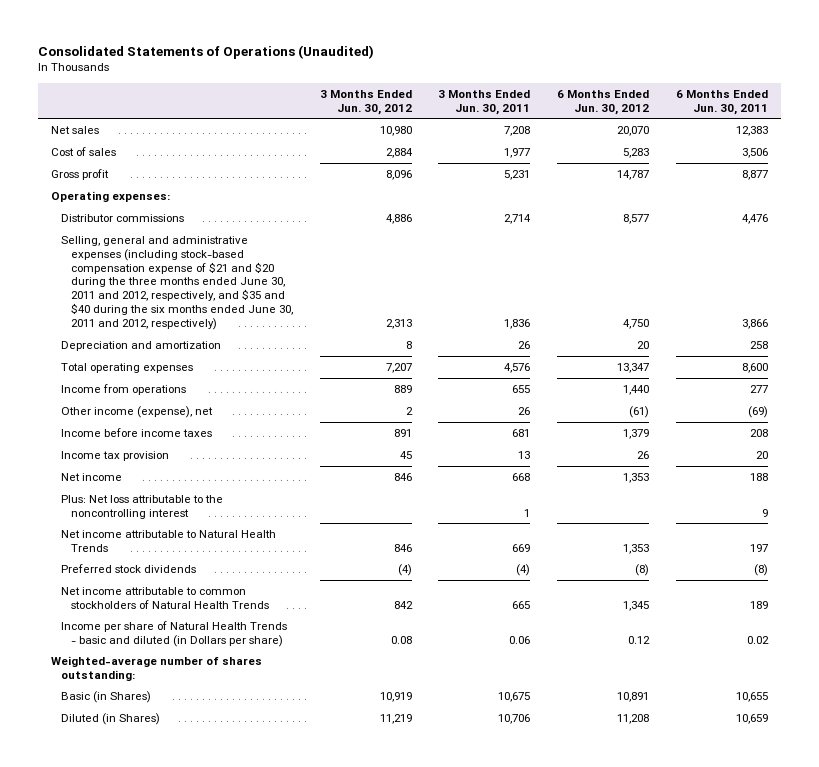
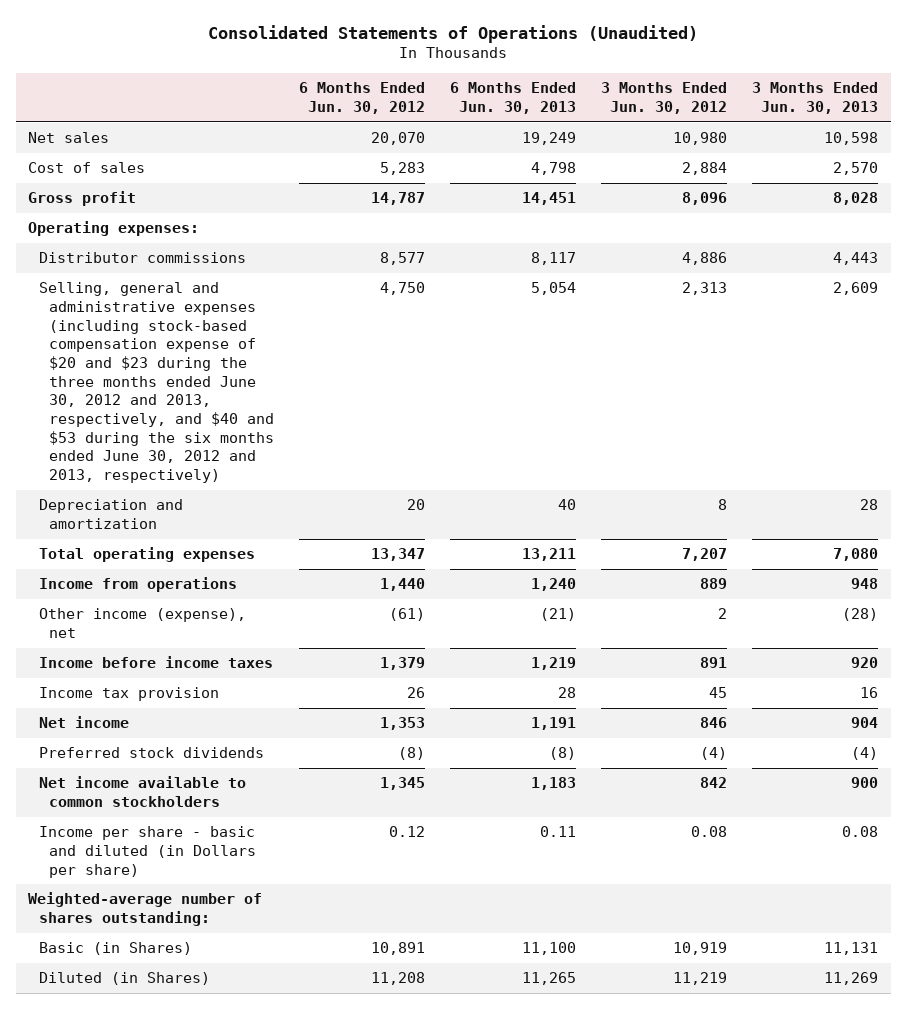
- | 3 Months Ended Jun. 30, 2012 | 3 Months Ended Jun. 30, 2011 | 6 Months Ended Jun. 30, 2012 | 6 Months Ended Jun. 30, 2011
+ | 6 Months Ended Jun. 30, 2012 | 6 Months Ended Jun. 30, 2013 | 3 Months Ended Jun. 30, 2012 | 3 Months Ended Jun. 30, 2013
- Selling, general and administrative expenses (including stock-based compensation expense of $21 and $20 during the three months ended June 30, 2011 and 2012, respectively, and $35 and $40 during the six months ended June 30, 2011 and 2012, respectively) | 2,313 | 1,836 | 4,750 | 3,866
+ Selling, general and administrative expenses (including stock-based compensation expense of $20 and $23 during the three months ended June 30, 2012 and 2013, respectively, and $40 and $53 during the six months ended June 30, 2012 and 2013, respectively) | 4,750 | 5,054 | 2,313 | 2,609
- Plus: Net loss attributable to the noncontrolling interest | | 1 | | 9
- Net income attributable to Natural Health Trends | 846 | 669 | 1,353 | 197
- Net income attributable to common stockholders of Natural Health Trends | 842 | 665 | 1,345 | 189
- Income per share of Natural Health Trends - basic and diluted (in Dollars per share) | 0.08 | 0.06 | 0.12 | 0.02
+ Net income available to common stockholders | 1,345 | 1,183 | 842 | 900
+ Income per share - basic and diluted (in Dollars per share) | 0.12 | 0.11 | 0.08 | 0.08

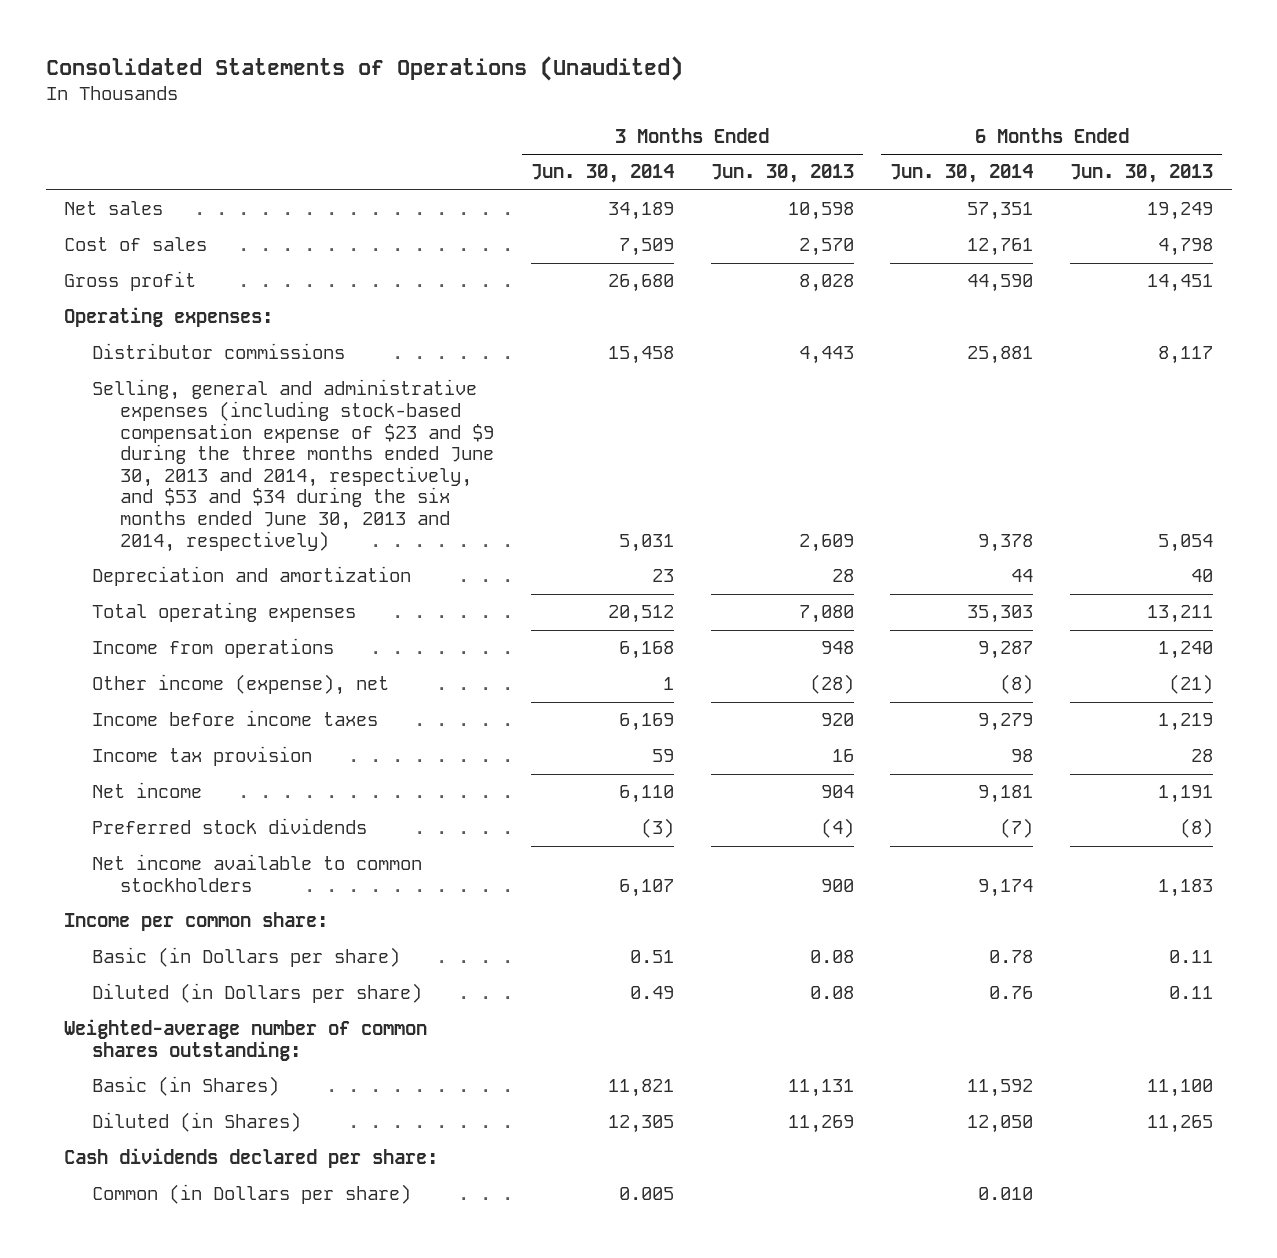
- | 6 Months Ended Jun. 30, 2012 | 6 Months Ended Jun. 30, 2013 | 3 Months Ended Jun. 30, 2012 | 3 Months Ended Jun. 30, 2013
+ | 3 Months Ended Jun. 30, 2014 | 3 Months Ended Jun. 30, 2013 | 6 Months Ended Jun. 30, 2014 | 6 Months Ended Jun. 30, 2013
- Selling, general and administrative expenses (including stock-based compensation expense of $20 and $23 during the three months ended June 30, 2012 and 2013, respectively, and $40 and $53 during the six months ended June 30, 2012 and 2013, respectively) | 4,750 | 5,054 | 2,313 | 2,609
+ Selling, general and administrative expenses (including stock-based compensation expense of $23 and $9 during the three months ended June 30, 2013 and 2014, respectively, and $53 and $34 during the six months ended June 30, 2013 and 2014, respectively) | 5,031 | 2,609 | 9,378 | 5,054
- Income per share - basic and diluted (in Dollars per share) | 0.12 | 0.11 | 0.08 | 0.08
- Weighted-average number of shares outstanding:
+ Income per common share:
+ Basic (in Dollars per share) | 0.51 | 0.08 | 0.78 | 0.11
+ Diluted (in Dollars per share) | 0.49 | 0.08 | 0.76 | 0.11
+ Weighted-average number of common shares outstanding:
+ Cash dividends declared per share:
+ Common (in Dollars per share) | 0.005 | | 0.010 |

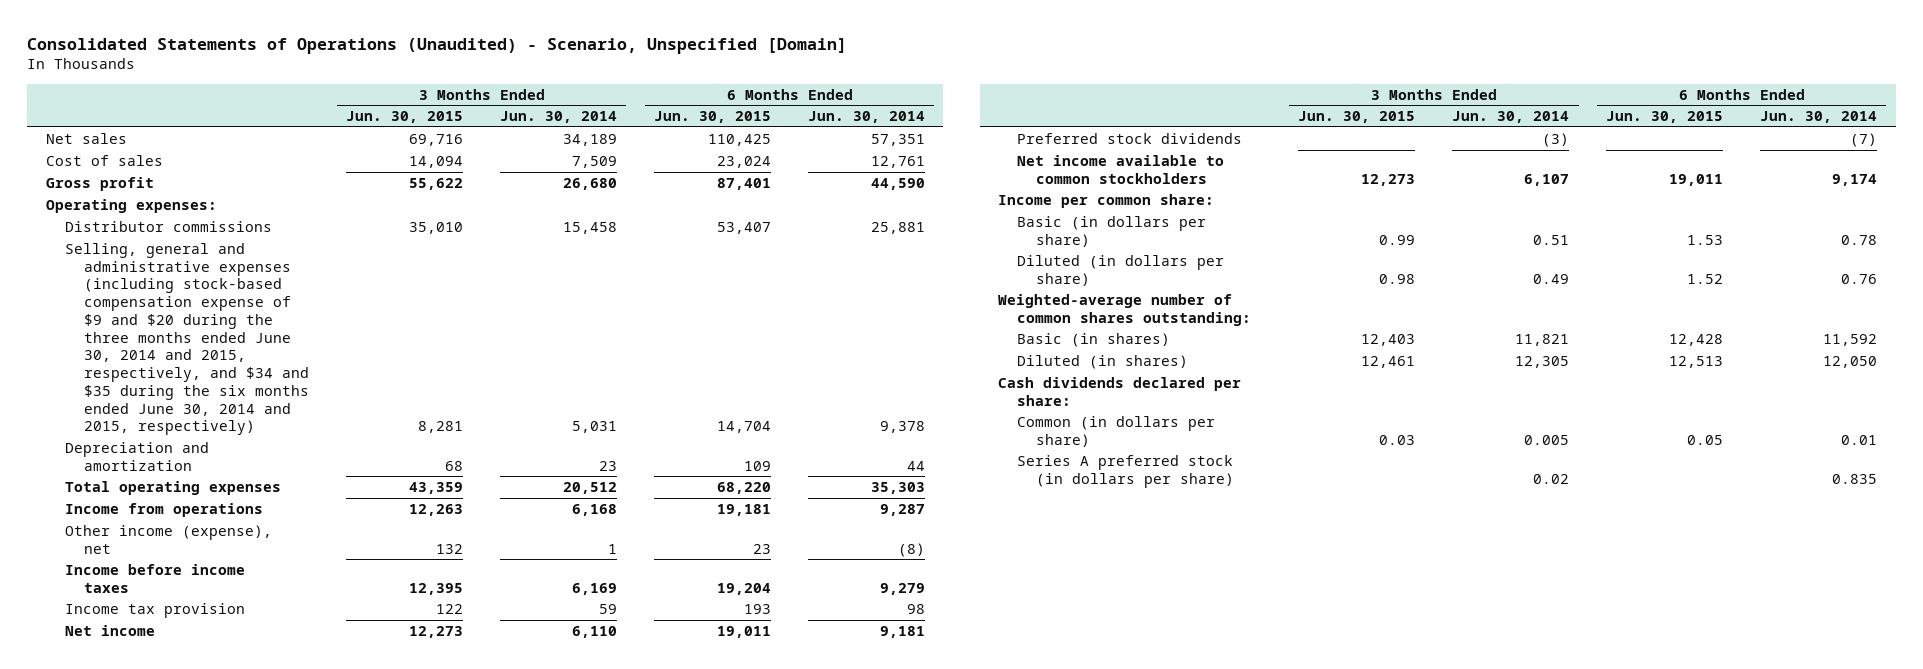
- Consolidated Statements of Operations (Unaudited)
+ Consolidated Statements of Operations (Unaudited) - Scenario, Unspecified [Domain]
- | 3 Months Ended Jun. 30, 2014 | 3 Months Ended Jun. 30, 2013 | 6 Months Ended Jun. 30, 2014 | 6 Months Ended Jun. 30, 2013
+ | 3 Months Ended Jun. 30, 2015 | 3 Months Ended Jun. 30, 2014 | 6 Months Ended Jun. 30, 2015 | 6 Months Ended Jun. 30, 2014
- Selling, general and administrative expenses (including stock-based compensation expense of $23 and $9 during the three months ended June 30, 2013 and 2014, respectively, and $53 and $34 during the six months ended June 30, 2013 and 2014, respectively) | 5,031 | 2,609 | 9,378 | 5,054
+ Selling, general and administrative expenses (including stock-based compensation expense of $9 and $20 during the three months ended June 30, 2014 and 2015, respectively, and $34 and $35 during the six months ended June 30, 2014 and 2015, respectively) | 8,281 | 5,031 | 14,704 | 9,378
- Basic (in Dollars per share) | 0.51 | 0.08 | 0.78 | 0.11
- Diluted (in Dollars per share) | 0.49 | 0.08 | 0.76 | 0.11
+ Basic (in dollars per share) | 0.99 | 0.51 | 1.53 | 0.78
+ Diluted (in dollars per share) | 0.98 | 0.49 | 1.52 | 0.76
- Basic (in Shares) | 11,821 | 11,131 | 11,592 | 11,100
- Diluted (in Shares) | 12,305 | 11,269 | 12,050 | 11,265
+ Basic (in shares) | 12,403 | 11,821 | 12,428 | 11,592
+ Diluted (in shares) | 12,461 | 12,305 | 12,513 | 12,050
- Common (in Dollars per share) | 0.005 | | 0.010 |
+ Common (in dollars per share) | 0.03 | 0.005 | 0.05 | 0.01
+ Series A preferred stock (in dollars per share) | | 0.02 | | 0.835

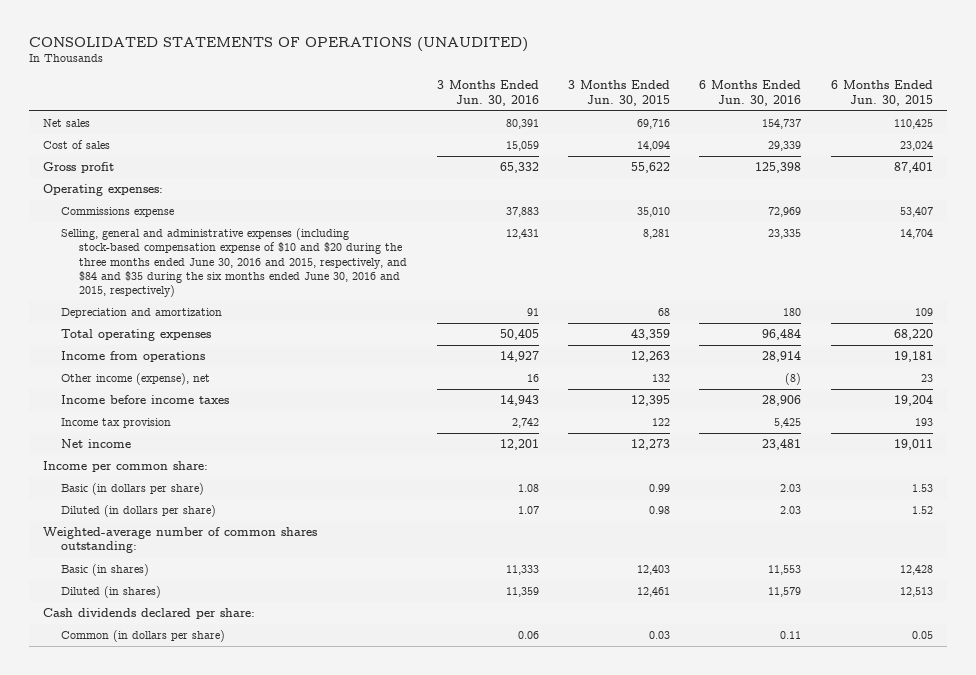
- Consolidated Statements of Operations (Unaudited) - Scenario, Unspecified [Domain]
+ CONSOLIDATED STATEMENTS OF OPERATIONS (UNAUDITED)
- | 3 Months Ended Jun. 30, 2015 | 3 Months Ended Jun. 30, 2014 | 6 Months Ended Jun. 30, 2015 | 6 Months Ended Jun. 30, 2014
+ | 3 Months Ended Jun. 30, 2016 | 3 Months Ended Jun. 30, 2015 | 6 Months Ended Jun. 30, 2016 | 6 Months Ended Jun. 30, 2015
- Distributor commissions | 35,010 | 15,458 | 53,407 | 25,881
- Selling, general and administrative expenses (including stock-based compensation expense of $9 and $20 during the three months ended June 30, 2014 and 2015, respectively, and $34 and $35 during the six months ended June 30, 2014 and 2015, respectively) | 8,281 | 5,031 | 14,704 | 9,378
+ Commissions expense | 37,883 | 35,010 | 72,969 | 53,407
+ Selling, general and administrative expenses (including stock-based compensation expense of $10 and $20 during the three months ended June 30, 2016 and 2015, respectively, and $84 and $35 during the six months ended June 30, 2016 and 2015, respectively) | 12,431 | 8,281 | 23,335 | 14,704
- Preferred stock dividends | | (3) | | (7)
- Net income available to common stockholders | 12,273 | 6,107 | 19,011 | 9,174
- Series A preferred stock (in dollars per share) | | 0.02 | | 0.835

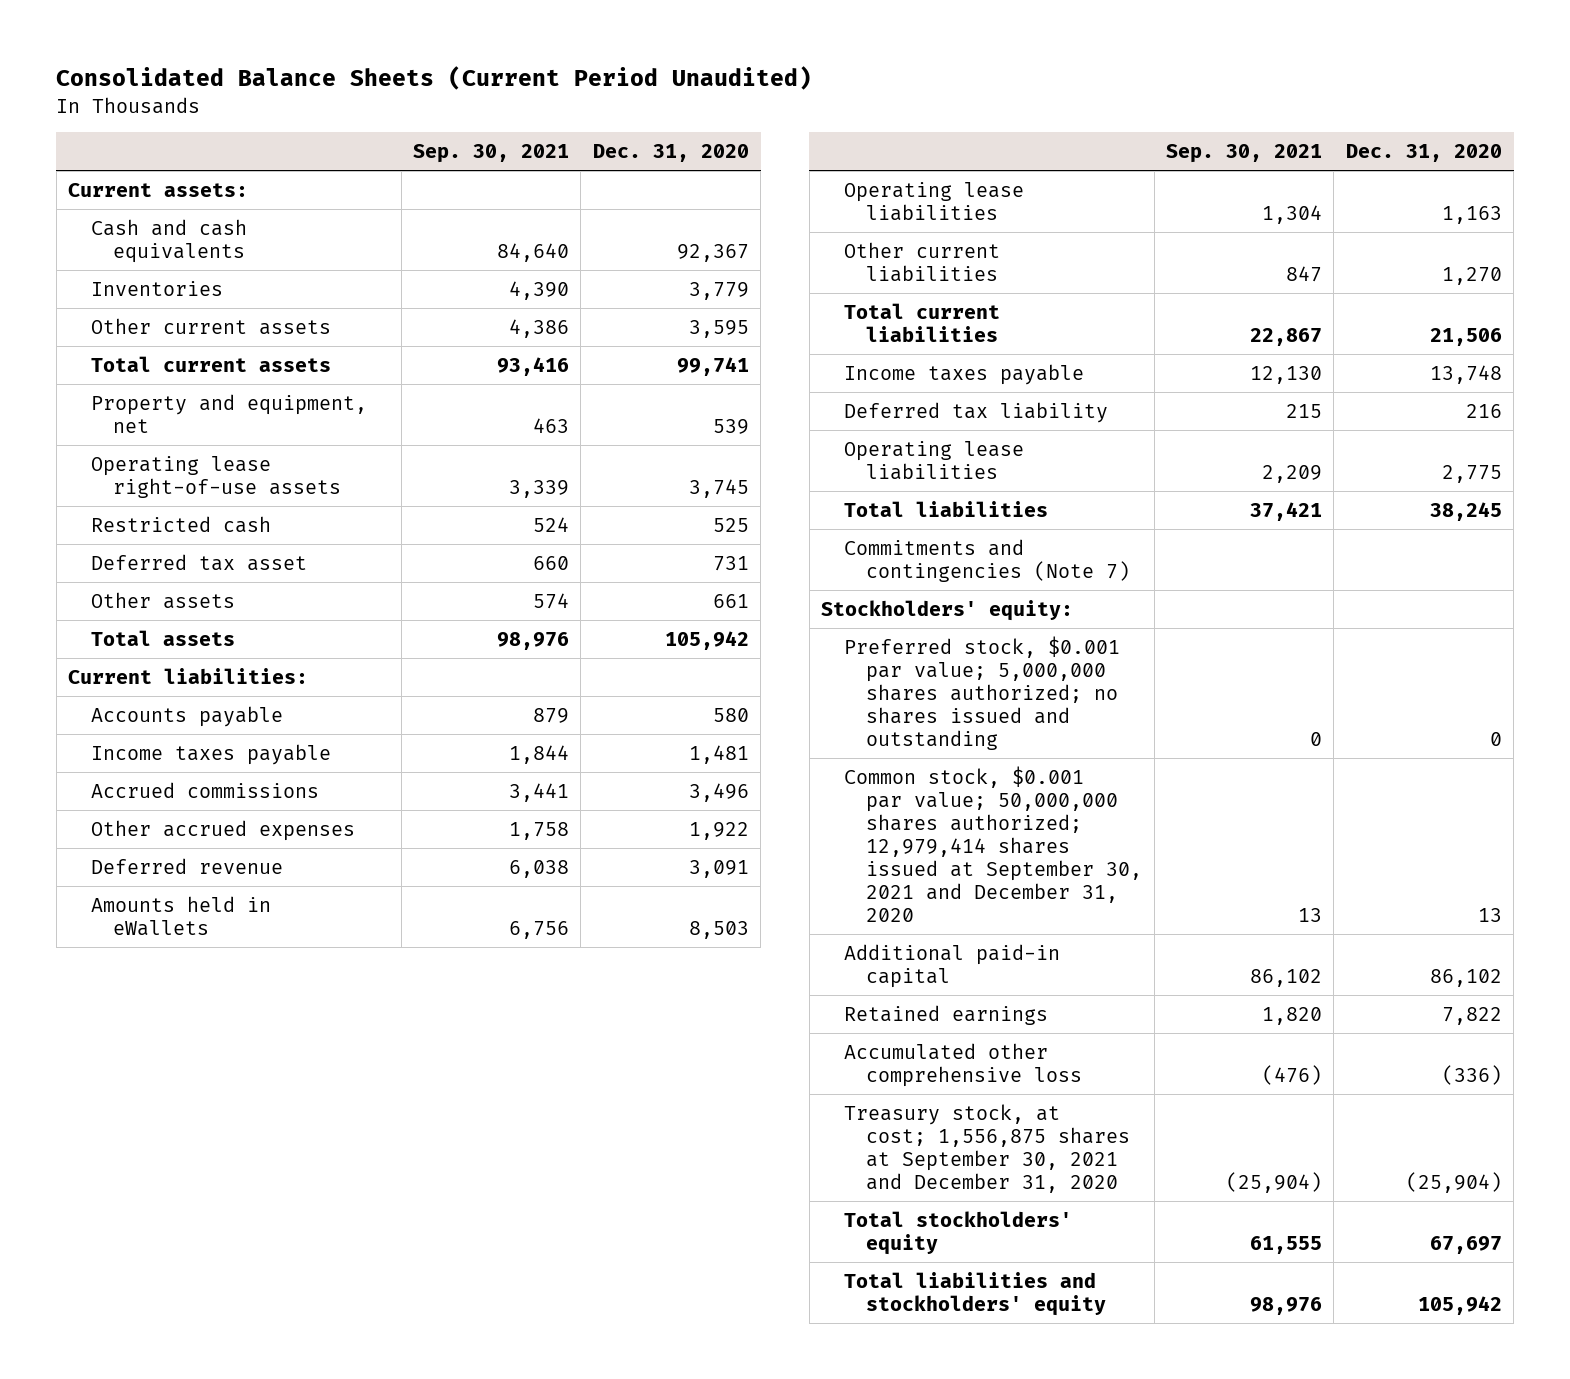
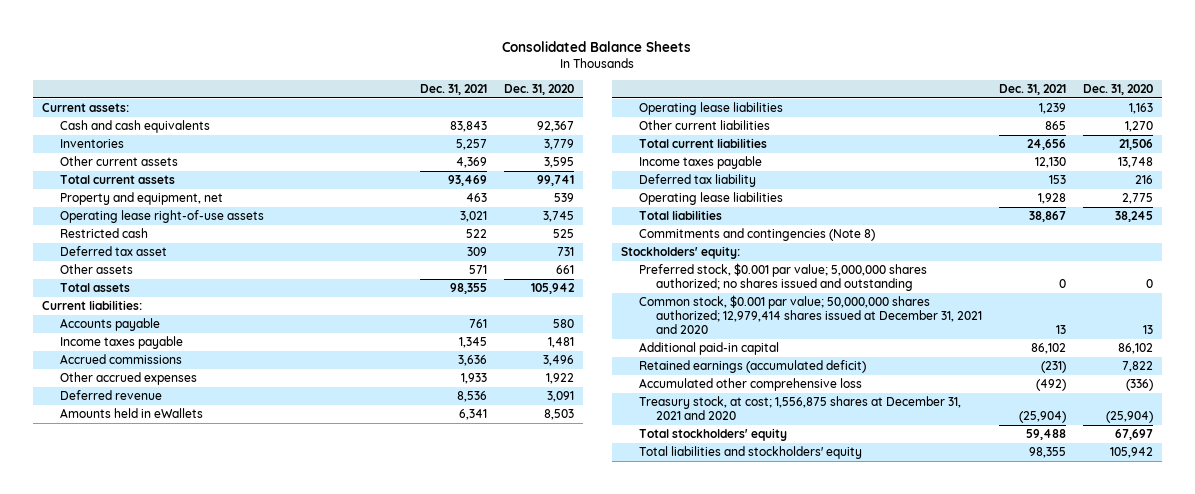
- Consolidated Balance Sheets (Current Period Unaudited)
+ Consolidated Balance Sheets
- | Sep. 30, 2021 | Dec. 31, 2020
+ | Dec. 31, 2021 | Dec. 31, 2020
- Commitments and contingencies (Note 7)
+ Commitments and contingencies (Note 8)
- Common stock, $0.001 par value; 50,000,000 shares authorized; 12,979,414 shares issued at September 30, 2021 and December 31, 2020 | 13 | 13
+ Common stock, $0.001 par value; 50,000,000 shares authorized; 12,979,414 shares issued at December 31, 2021 and 2020 | 13 | 13
- Retained earnings | 1,820 | 7,822
+ Retained earnings (accumulated deficit) | (231) | 7,822
- Treasury stock, at cost; 1,556,875 shares at September 30, 2021 and December 31, 2020 | (25,904) | (25,904)
+ Treasury stock, at cost; 1,556,875 shares at December 31, 2021 and 2020 | (25,904) | (25,904)

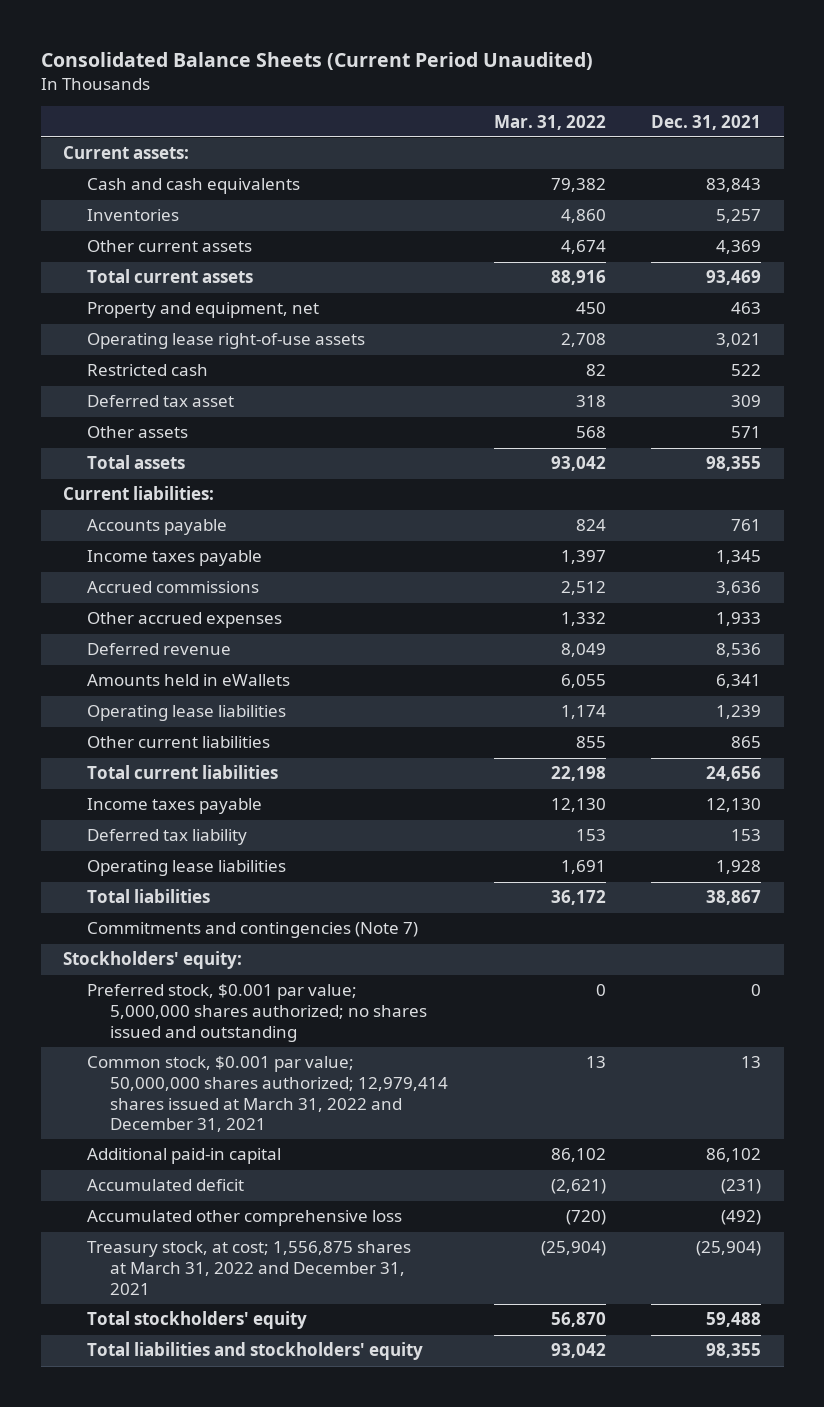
- Consolidated Balance Sheets
+ Consolidated Balance Sheets (Current Period Unaudited)
- | Dec. 31, 2021 | Dec. 31, 2020
+ | Mar. 31, 2022 | Dec. 31, 2021
- Commitments and contingencies (Note 8)
+ Commitments and contingencies (Note 7)
- Common stock, $0.001 par value; 50,000,000 shares authorized; 12,979,414 shares issued at December 31, 2021 and 2020 | 13 | 13
+ Common stock, $0.001 par value; 50,000,000 shares authorized; 12,979,414 shares issued at March 31, 2022 and December 31, 2021 | 13 | 13
- Retained earnings (accumulated deficit) | (231) | 7,822
+ Accumulated deficit | (2,621) | (231)
- Treasury stock, at cost; 1,556,875 shares at December 31, 2021 and 2020 | (25,904) | (25,904)
+ Treasury stock, at cost; 1,556,875 shares at March 31, 2022 and December 31, 2021 | (25,904) | (25,904)

